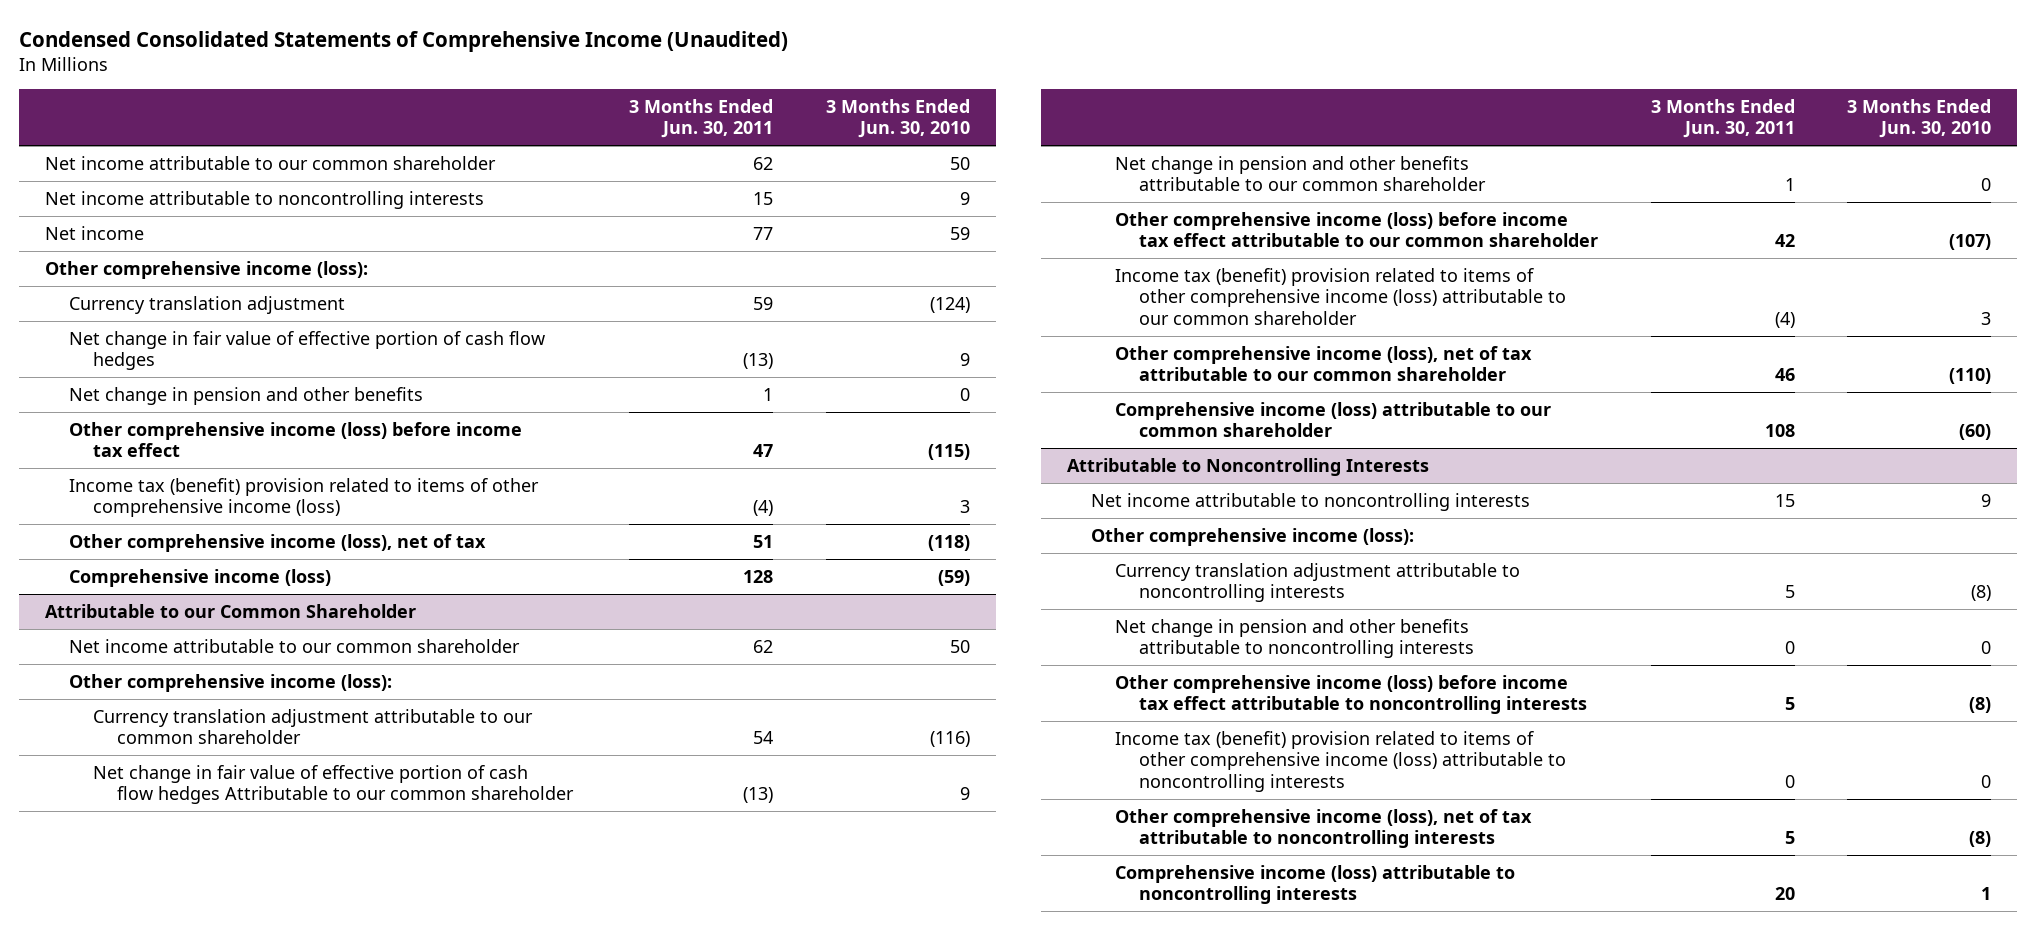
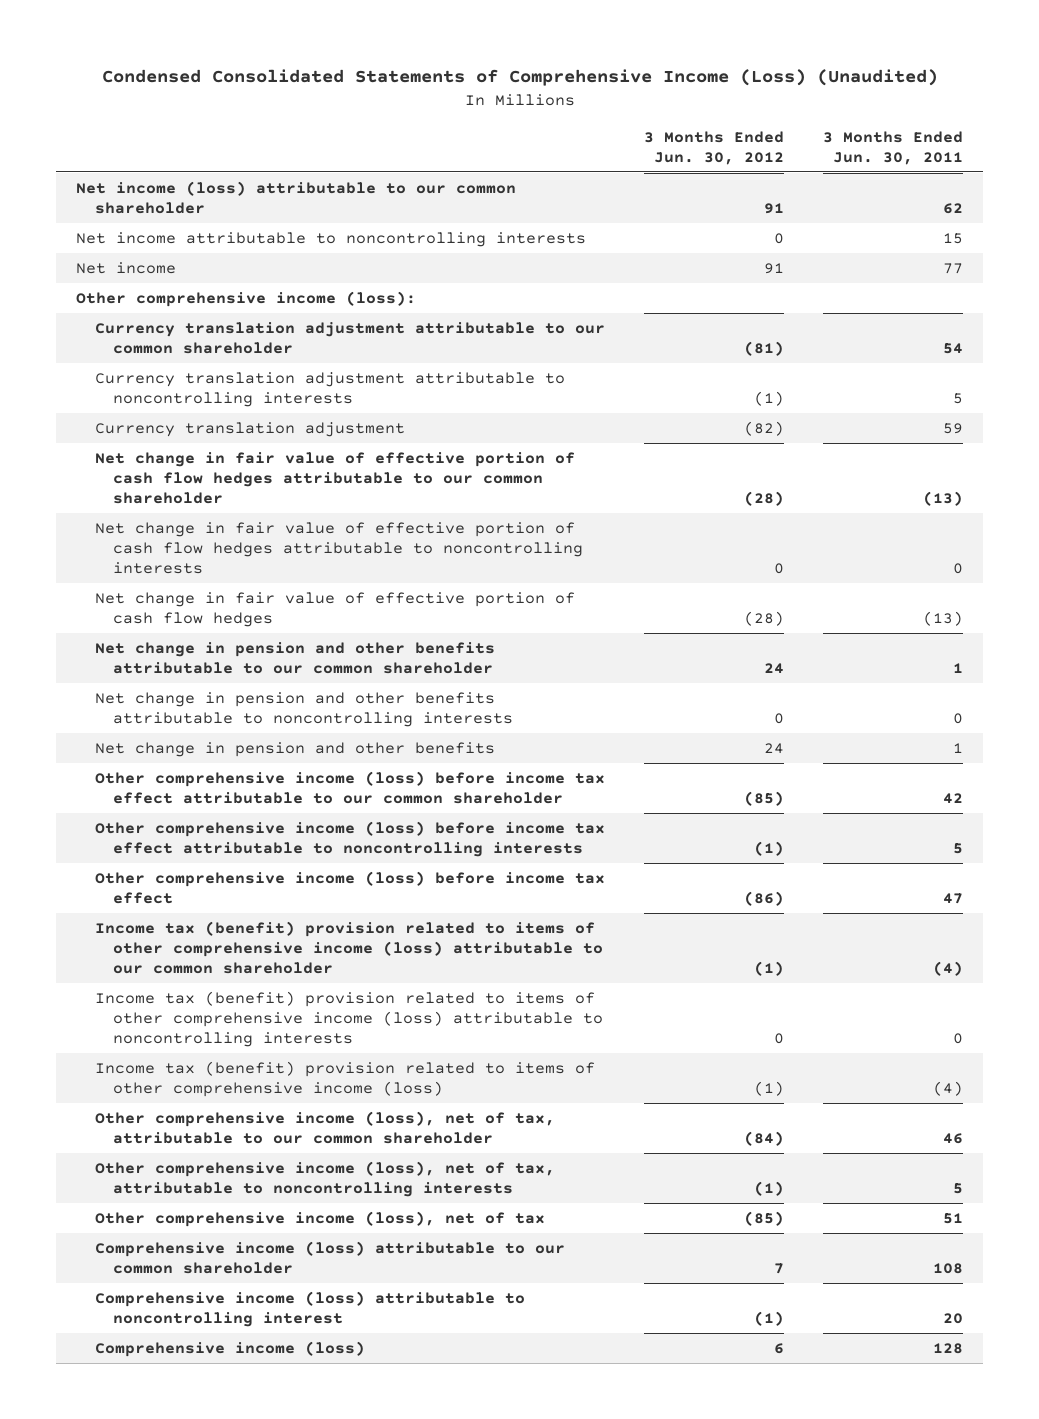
- Condensed Consolidated Statements of Comprehensive Income (Unaudited)
+ Condensed Consolidated Statements of Comprehensive Income (Loss) (Unaudited)
- | 3 Months Ended Jun. 30, 2011 | 3 Months Ended Jun. 30, 2010
+ | 3 Months Ended Jun. 30, 2012 | 3 Months Ended Jun. 30, 2011
- Net income attributable to our common shareholder | 62 | 50
+ Net income (loss) attributable to our common shareholder | 91 | 62
+ Currency translation adjustment attributable to our common shareholder | (81) | 54
+ Currency translation adjustment attributable to noncontrolling interests | (1) | 5
+ Net change in fair value of effective portion of cash flow hedges attributable to our common shareholder | (28) | (13)
+ Net change in fair value of effective portion of cash flow hedges attributable to noncontrolling interests | 0 | 0
+ Net change in pension and other benefits attributable to our common shareholder | 24 | 1
+ Net change in pension and other benefits attributable to noncontrolling interests | 0 | 0
+ Other comprehensive income (loss) before income tax effect attributable to our common shareholder | (85) | 42
+ Other comprehensive income (loss) before income tax effect attributable to noncontrolling interests | (1) | 5
+ Income tax (benefit) provision related to items of other comprehensive income (loss) attributable to our common shareholder | (1) | (4)
+ Income tax (benefit) provision related to items of other comprehensive income (loss) attributable to noncontrolling interests | 0 | 0
+ Other comprehensive income (loss), net of tax, attributable to our common shareholder | (84) | 46
+ Other comprehensive income (loss), net of tax, attributable to noncontrolling interests | (1) | 5
- Attributable to our Common Shareholder
- Net income attributable to our common shareholder | 62 | 50
- Other comprehensive income (loss):
- Currency translation adjustment attributable to our common shareholder | 54 | (116)
- Net change in fair value of effective portion of cash flow hedges Attributable to our common shareholder | (13) | 9
- Net change in pension and other benefits attributable to our common shareholder | 1 | 0
- Other comprehensive income (loss) before income tax effect attributable to our common shareholder | 42 | (107)
- Income tax (benefit) provision related to items of other comprehensive income (loss) attributable to our common shareholder | (4) | 3
- Other comprehensive income (loss), net of tax attributable to our common shareholder | 46 | (110)
- Attributable to Noncontrolling Interests
- Net income attributable to noncontrolling interests | 15 | 9
- Other comprehensive income (loss):
- Currency translation adjustment attributable to noncontrolling interests | 5 | (8)
- Net change in pension and other benefits attributable to noncontrolling interests | 0 | 0
- Other comprehensive income (loss) before income tax effect attributable to noncontrolling interests | 5 | (8)
- Income tax (benefit) provision related to items of other comprehensive income (loss) attributable to noncontrolling interests | 0 | 0
- Other comprehensive income (loss), net of tax attributable to noncontrolling interests | 5 | (8)
- Comprehensive income (loss) attributable to noncontrolling interests | 20 | 1
+ Comprehensive income (loss) attributable to noncontrolling interest | (1) | 20
moved down: Comprehensive income (loss) | 6 | 128

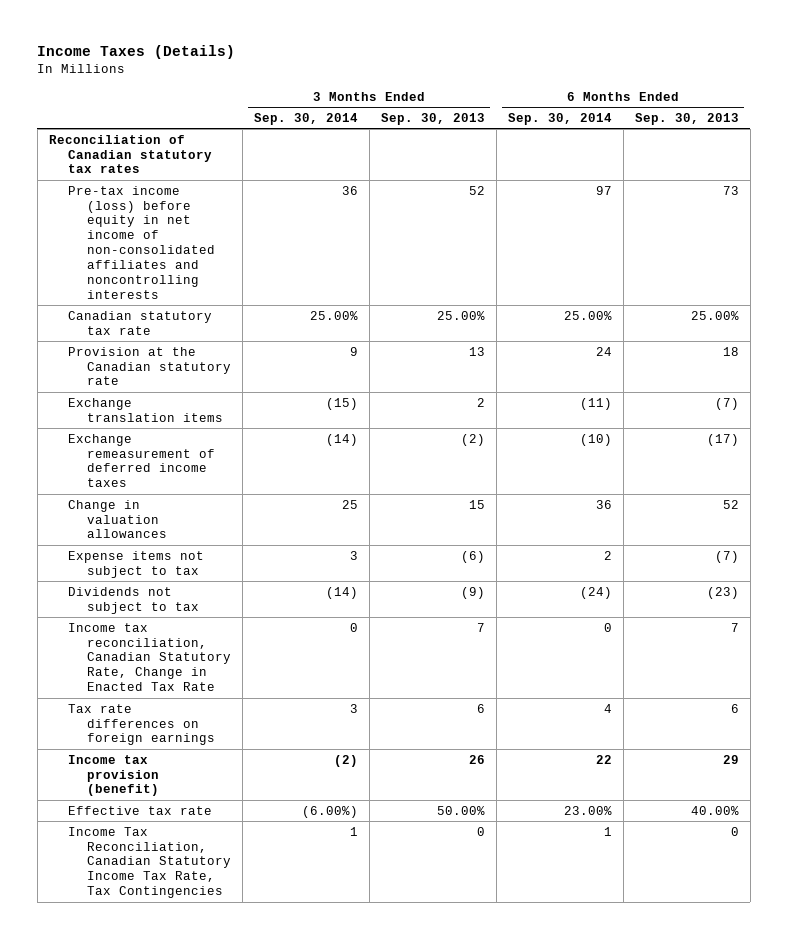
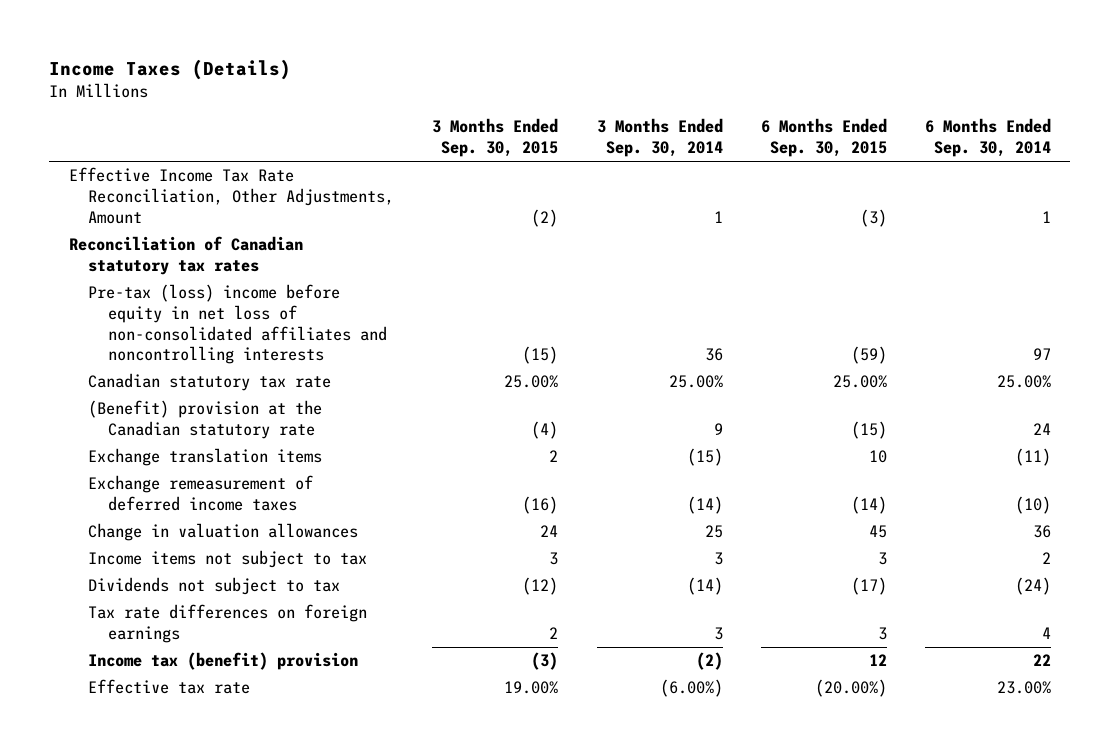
- | 3 Months Ended Sep. 30, 2014 | 3 Months Ended Sep. 30, 2013 | 6 Months Ended Sep. 30, 2014 | 6 Months Ended Sep. 30, 2013
+ | 3 Months Ended Sep. 30, 2015 | 3 Months Ended Sep. 30, 2014 | 6 Months Ended Sep. 30, 2015 | 6 Months Ended Sep. 30, 2014
+ Effective Income Tax Rate Reconciliation, Other Adjustments, Amount | (2) | 1 | (3) | 1
- Pre-tax income (loss) before equity in net income of non-consolidated affiliates and noncontrolling interests | 36 | 52 | 97 | 73
+ Pre-tax (loss) income before equity in net loss of non-consolidated affiliates and noncontrolling interests | (15) | 36 | (59) | 97
- Provision at the Canadian statutory rate | 9 | 13 | 24 | 18
+ (Benefit) provision at the Canadian statutory rate | (4) | 9 | (15) | 24
- Expense items not subject to tax | 3 | (6) | 2 | (7)
+ Income items not subject to tax | 3 | 3 | 3 | 2
- Income tax reconciliation, Canadian Statutory Rate, Change in Enacted Tax Rate | 0 | 7 | 0 | 7
- Income tax provision (benefit) | (2) | 26 | 22 | 29
+ Income tax (benefit) provision | (3) | (2) | 12 | 22
- Income Tax Reconciliation, Canadian Statutory Income Tax Rate, Tax Contingencies | 1 | 0 | 1 | 0

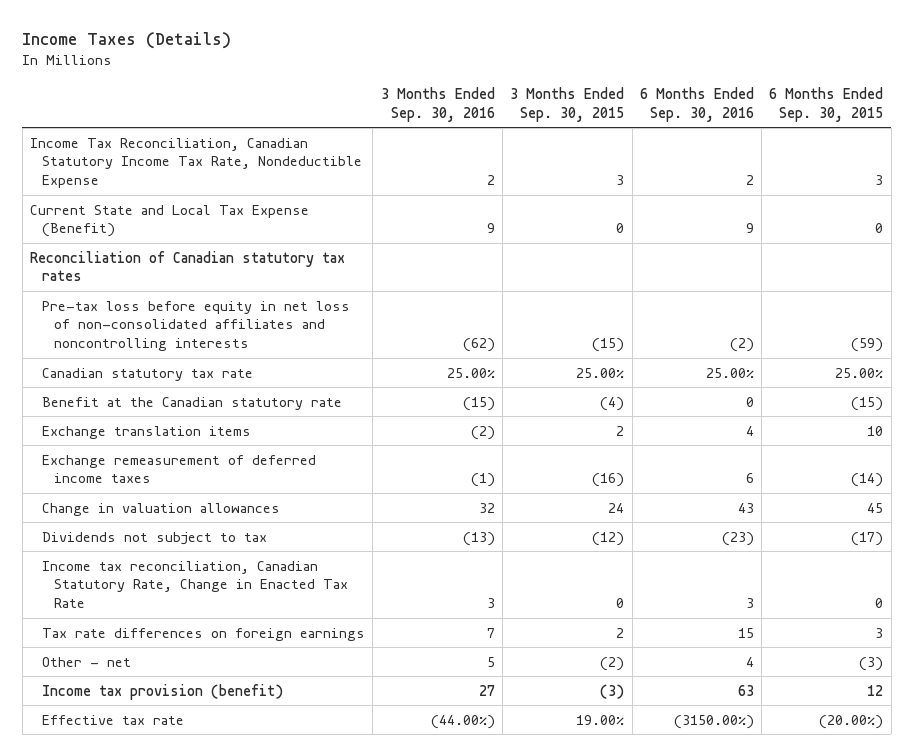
- | 3 Months Ended Sep. 30, 2015 | 3 Months Ended Sep. 30, 2014 | 6 Months Ended Sep. 30, 2015 | 6 Months Ended Sep. 30, 2014
+ | 3 Months Ended Sep. 30, 2016 | 3 Months Ended Sep. 30, 2015 | 6 Months Ended Sep. 30, 2016 | 6 Months Ended Sep. 30, 2015
- Effective Income Tax Rate Reconciliation, Other Adjustments, Amount | (2) | 1 | (3) | 1
+ Income Tax Reconciliation, Canadian Statutory Income Tax Rate, Nondeductible Expense | 2 | 3 | 2 | 3
+ Current State and Local Tax Expense (Benefit) | 9 | 0 | 9 | 0
- Pre-tax (loss) income before equity in net loss of non-consolidated affiliates and noncontrolling interests | (15) | 36 | (59) | 97
+ Pre-tax loss before equity in net loss of non-consolidated affiliates and noncontrolling interests | (62) | (15) | (2) | (59)
- (Benefit) provision at the Canadian statutory rate | (4) | 9 | (15) | 24
+ Benefit at the Canadian statutory rate | (15) | (4) | 0 | (15)
- Income items not subject to tax | 3 | 3 | 3 | 2
+ Income tax reconciliation, Canadian Statutory Rate, Change in Enacted Tax Rate | 3 | 0 | 3 | 0
- Income tax (benefit) provision | (3) | (2) | 12 | 22
+ Other - net | 5 | (2) | 4 | (3)
+ Income tax provision (benefit) | 27 | (3) | 63 | 12

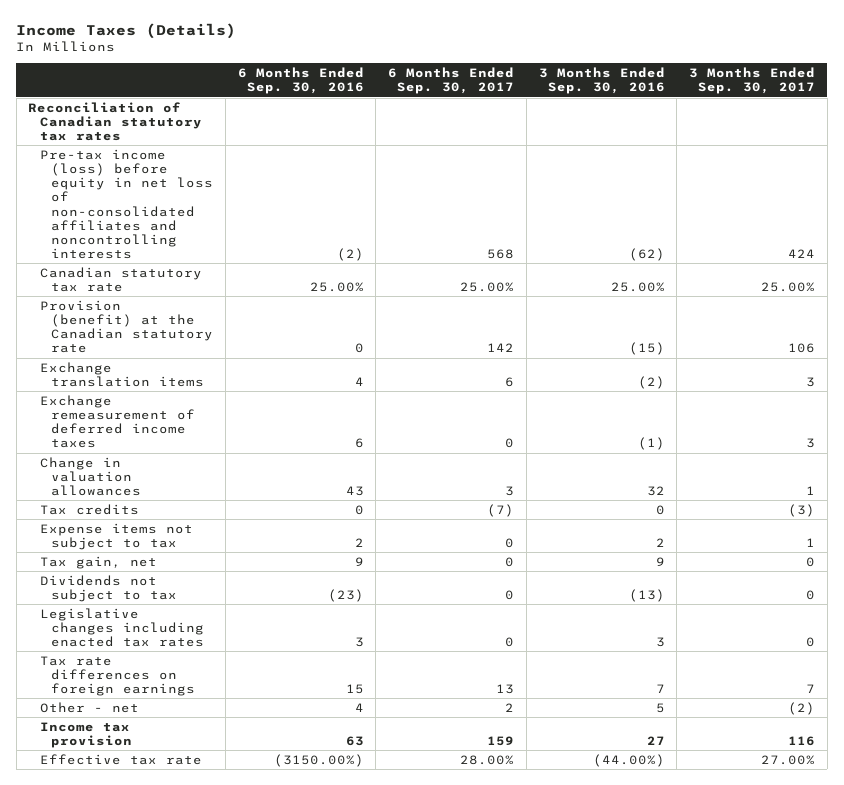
- | 3 Months Ended Sep. 30, 2016 | 3 Months Ended Sep. 30, 2015 | 6 Months Ended Sep. 30, 2016 | 6 Months Ended Sep. 30, 2015
+ | 6 Months Ended Sep. 30, 2016 | 6 Months Ended Sep. 30, 2017 | 3 Months Ended Sep. 30, 2016 | 3 Months Ended Sep. 30, 2017
- Income Tax Reconciliation, Canadian Statutory Income Tax Rate, Nondeductible Expense | 2 | 3 | 2 | 3
- Current State and Local Tax Expense (Benefit) | 9 | 0 | 9 | 0
- Pre-tax loss before equity in net loss of non-consolidated affiliates and noncontrolling interests | (62) | (15) | (2) | (59)
+ Pre-tax income (loss) before equity in net loss of non-consolidated affiliates and noncontrolling interests | (2) | 568 | (62) | 424
- Benefit at the Canadian statutory rate | (15) | (4) | 0 | (15)
+ Provision (benefit) at the Canadian statutory rate | 0 | 142 | (15) | 106
+ Tax credits | 0 | (7) | 0 | (3)
+ Expense items not subject to tax | 2 | 0 | 2 | 1
+ Tax gain, net | 9 | 0 | 9 | 0
- Income tax reconciliation, Canadian Statutory Rate, Change in Enacted Tax Rate | 3 | 0 | 3 | 0
+ Legislative changes including enacted tax rates | 3 | 0 | 3 | 0
- Income tax provision (benefit) | 27 | (3) | 63 | 12
+ Income tax provision | 63 | 159 | 27 | 116

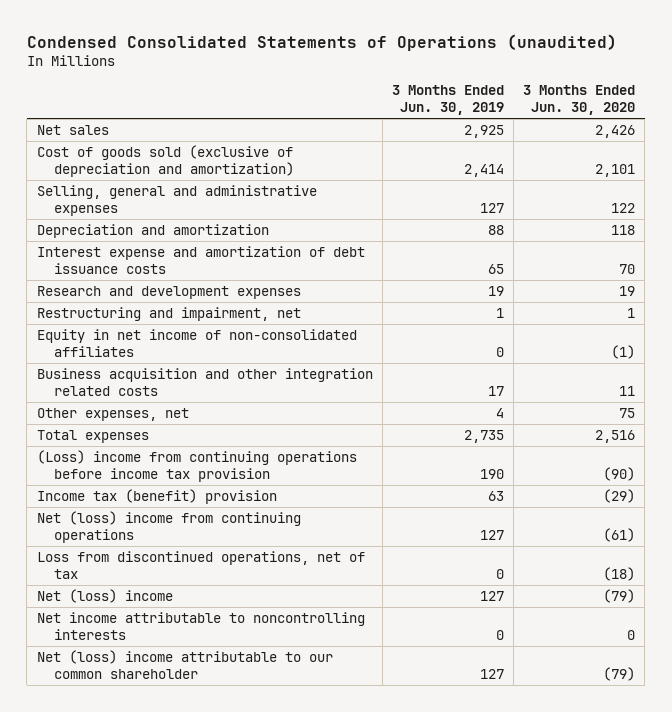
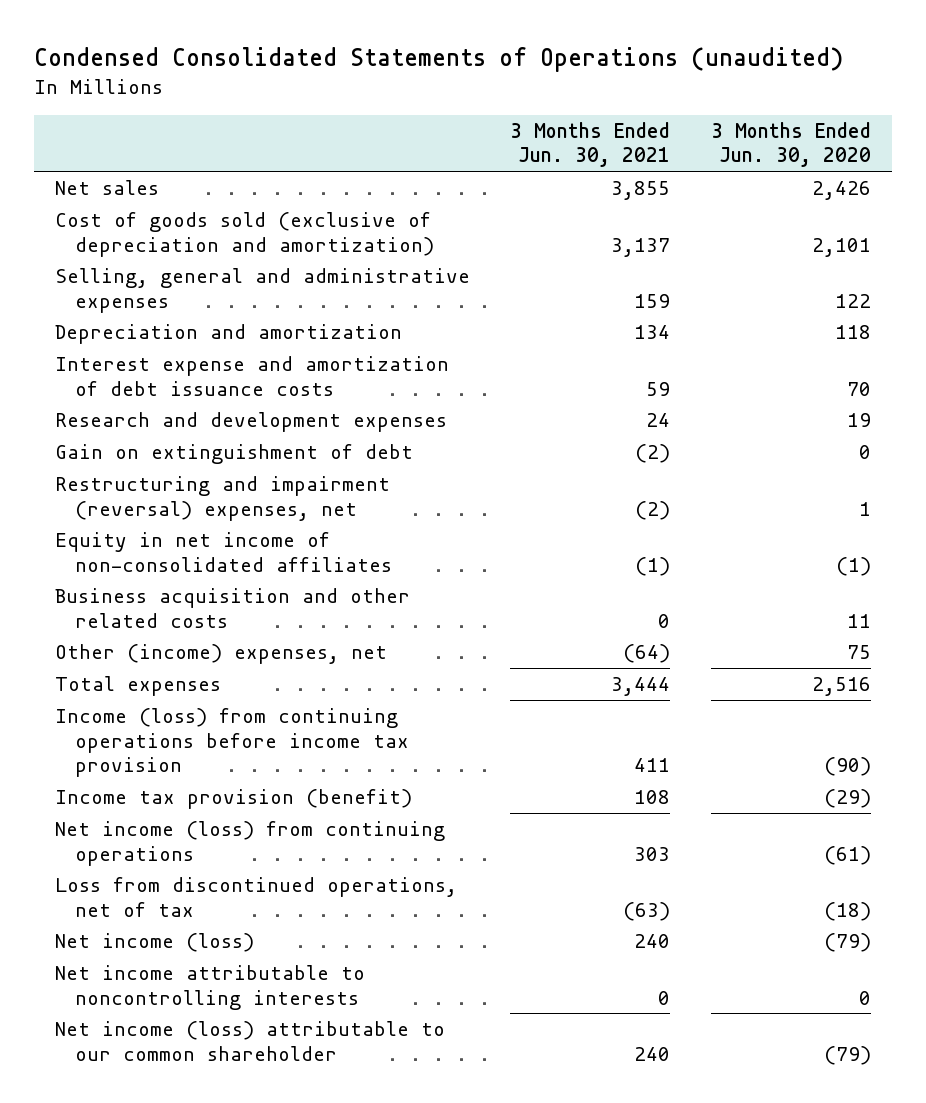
- | 3 Months Ended Jun. 30, 2019 | 3 Months Ended Jun. 30, 2020
+ | 3 Months Ended Jun. 30, 2021 | 3 Months Ended Jun. 30, 2020
- Restructuring and impairment, net | 1 | 1
+ Gain on extinguishment of debt | (2) | 0
+ Restructuring and impairment (reversal) expenses, net | (2) | 1
- Business acquisition and other integration related costs | 17 | 11
- Other expenses, net | 4 | 75
+ Business acquisition and other related costs | 0 | 11
+ Other (income) expenses, net | (64) | 75
- (Loss) income from continuing operations before income tax provision | 190 | (90)
- Income tax (benefit) provision | 63 | (29)
- Net (loss) income from continuing operations | 127 | (61)
+ Income (loss) from continuing operations before income tax provision | 411 | (90)
+ Income tax provision (benefit) | 108 | (29)
+ Net income (loss) from continuing operations | 303 | (61)
- Net (loss) income | 127 | (79)
+ Net income (loss) | 240 | (79)
- Net (loss) income attributable to our common shareholder | 127 | (79)
+ Net income (loss) attributable to our common shareholder | 240 | (79)

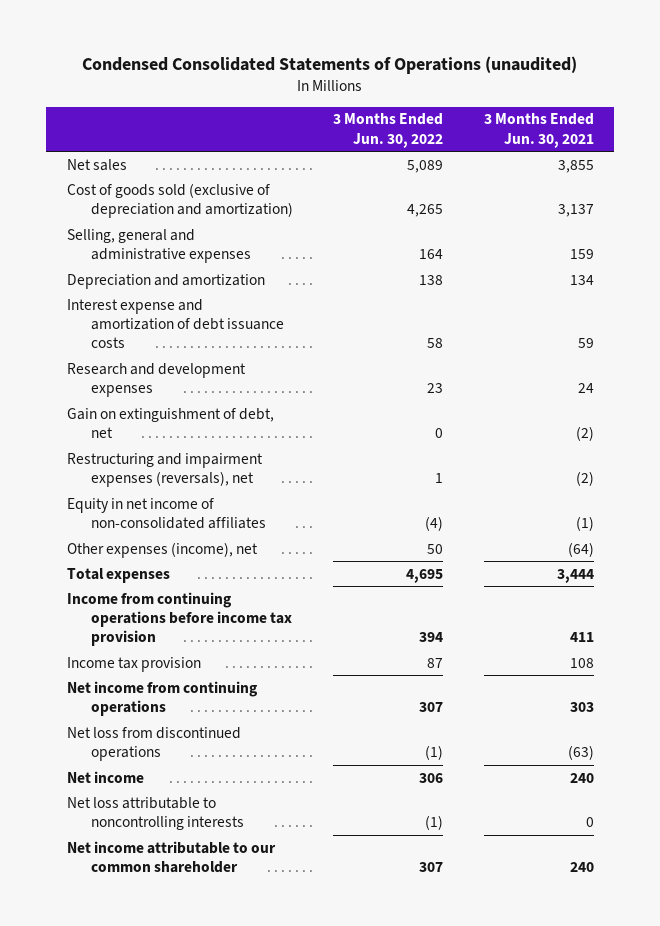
- | 3 Months Ended Jun. 30, 2021 | 3 Months Ended Jun. 30, 2020
+ | 3 Months Ended Jun. 30, 2022 | 3 Months Ended Jun. 30, 2021
- Gain on extinguishment of debt | (2) | 0
- Restructuring and impairment (reversal) expenses, net | (2) | 1
+ Gain on extinguishment of debt, net | 0 | (2)
+ Restructuring and impairment expenses (reversals), net | 1 | (2)
- Business acquisition and other related costs | 0 | 11
- Other (income) expenses, net | (64) | 75
+ Other expenses (income), net | 50 | (64)
- Income (loss) from continuing operations before income tax provision | 411 | (90)
- Income tax provision (benefit) | 108 | (29)
- Net income (loss) from continuing operations | 303 | (61)
- Loss from discontinued operations, net of tax | (63) | (18)
- Net income (loss) | 240 | (79)
- Net income attributable to noncontrolling interests | 0 | 0
- Net income (loss) attributable to our common shareholder | 240 | (79)
+ Income from continuing operations before income tax provision | 394 | 411
+ Income tax provision | 87 | 108
+ Net income from continuing operations | 307 | 303
+ Net loss from discontinued operations | (1) | (63)
+ Net income | 306 | 240
+ Net loss attributable to noncontrolling interests | (1) | 0
+ Net income attributable to our common shareholder | 307 | 240

